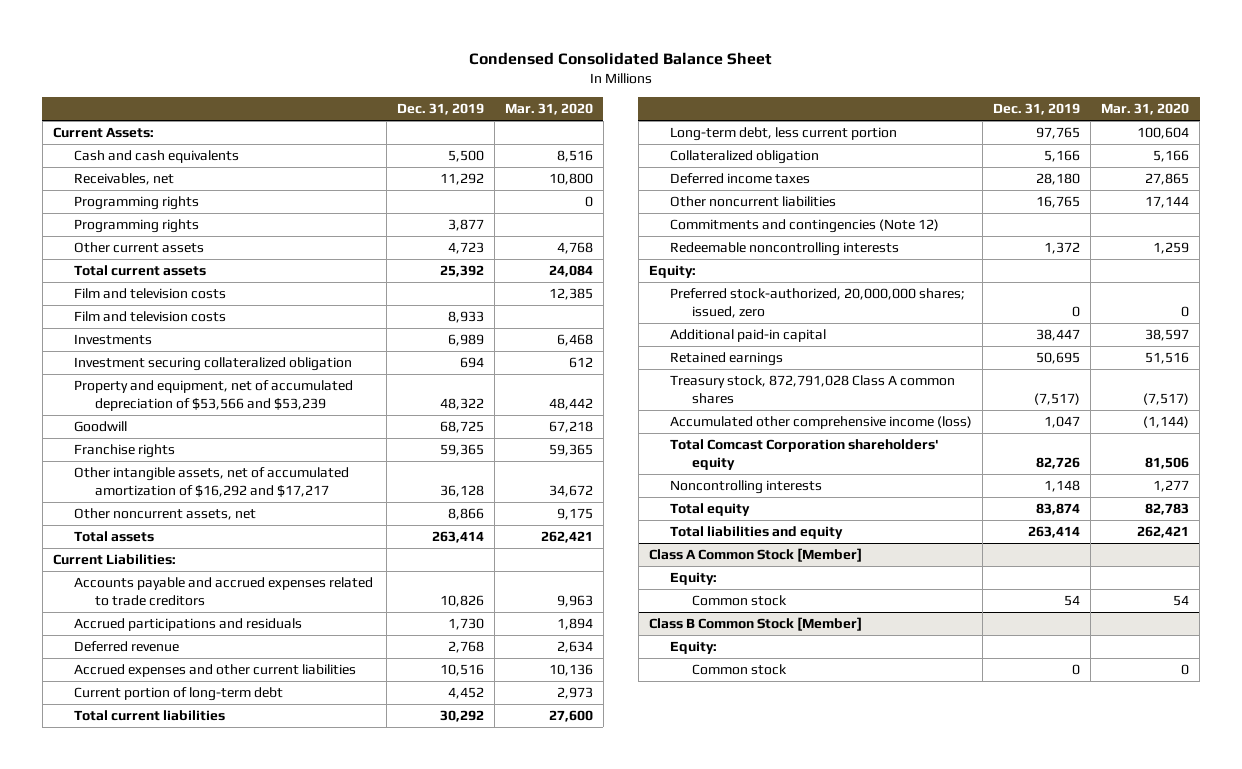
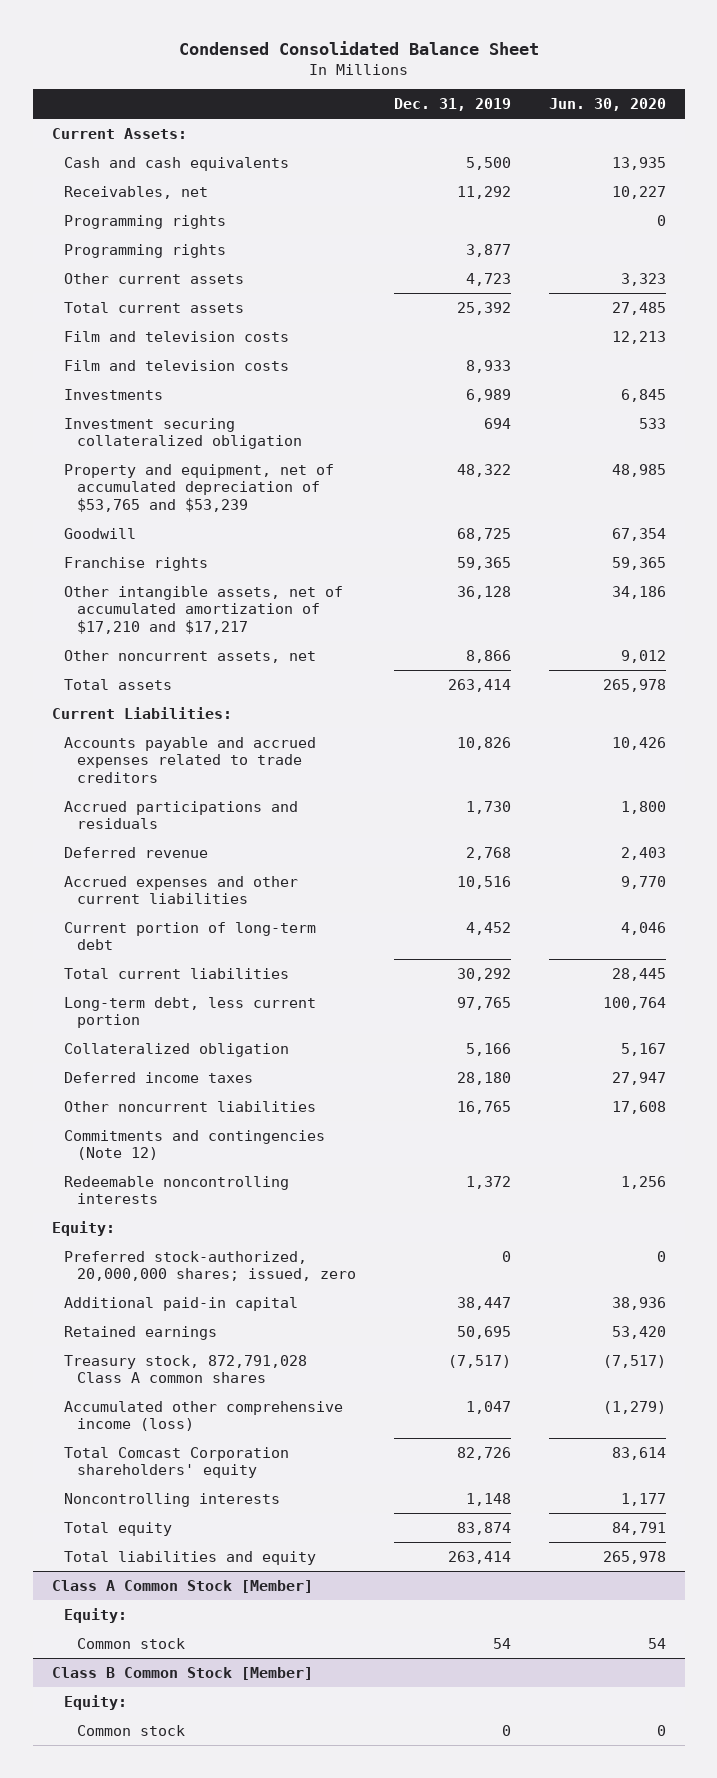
- | Dec. 31, 2019 | Mar. 31, 2020
+ | Dec. 31, 2019 | Jun. 30, 2020
- Property and equipment, net of accumulated depreciation of $53,566 and $53,239 | 48,322 | 48,442
+ Property and equipment, net of accumulated depreciation of $53,765 and $53,239 | 48,322 | 48,985
- Other intangible assets, net of accumulated amortization of $16,292 and $17,217 | 36,128 | 34,672
+ Other intangible assets, net of accumulated amortization of $17,210 and $17,217 | 36,128 | 34,186

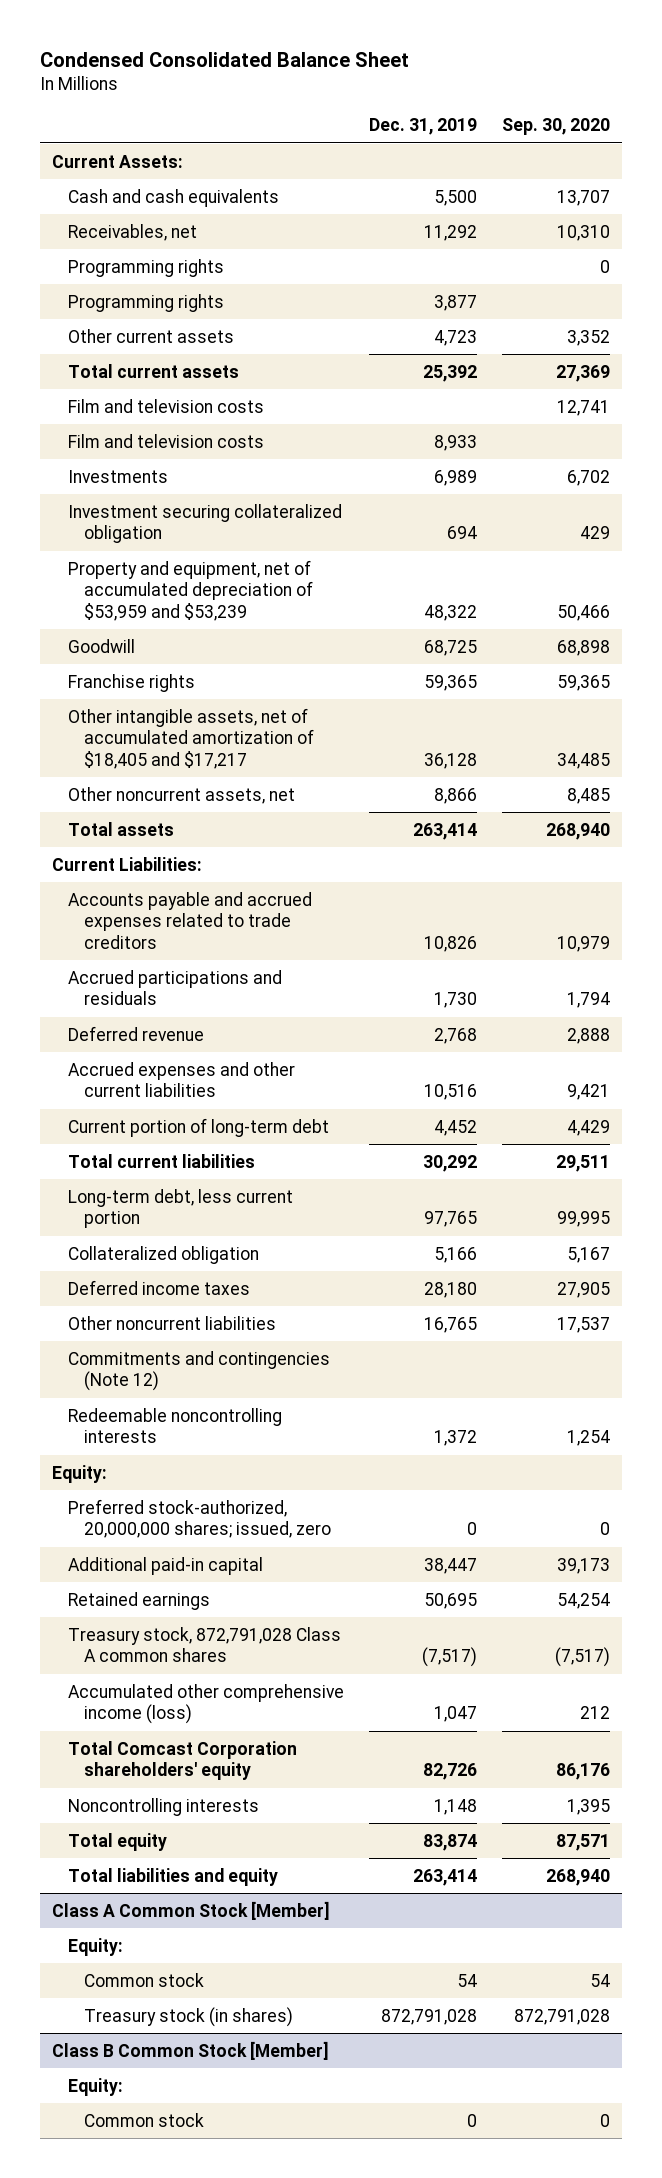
- | Dec. 31, 2019 | Jun. 30, 2020
+ | Dec. 31, 2019 | Sep. 30, 2020
- Property and equipment, net of accumulated depreciation of $53,765 and $53,239 | 48,322 | 48,985
+ Property and equipment, net of accumulated depreciation of $53,959 and $53,239 | 48,322 | 50,466
- Other intangible assets, net of accumulated amortization of $17,210 and $17,217 | 36,128 | 34,186
+ Other intangible assets, net of accumulated amortization of $18,405 and $17,217 | 36,128 | 34,485
@ Class A Common Stock [Member]
+ Treasury stock (in shares) | 872,791,028 | 872,791,028

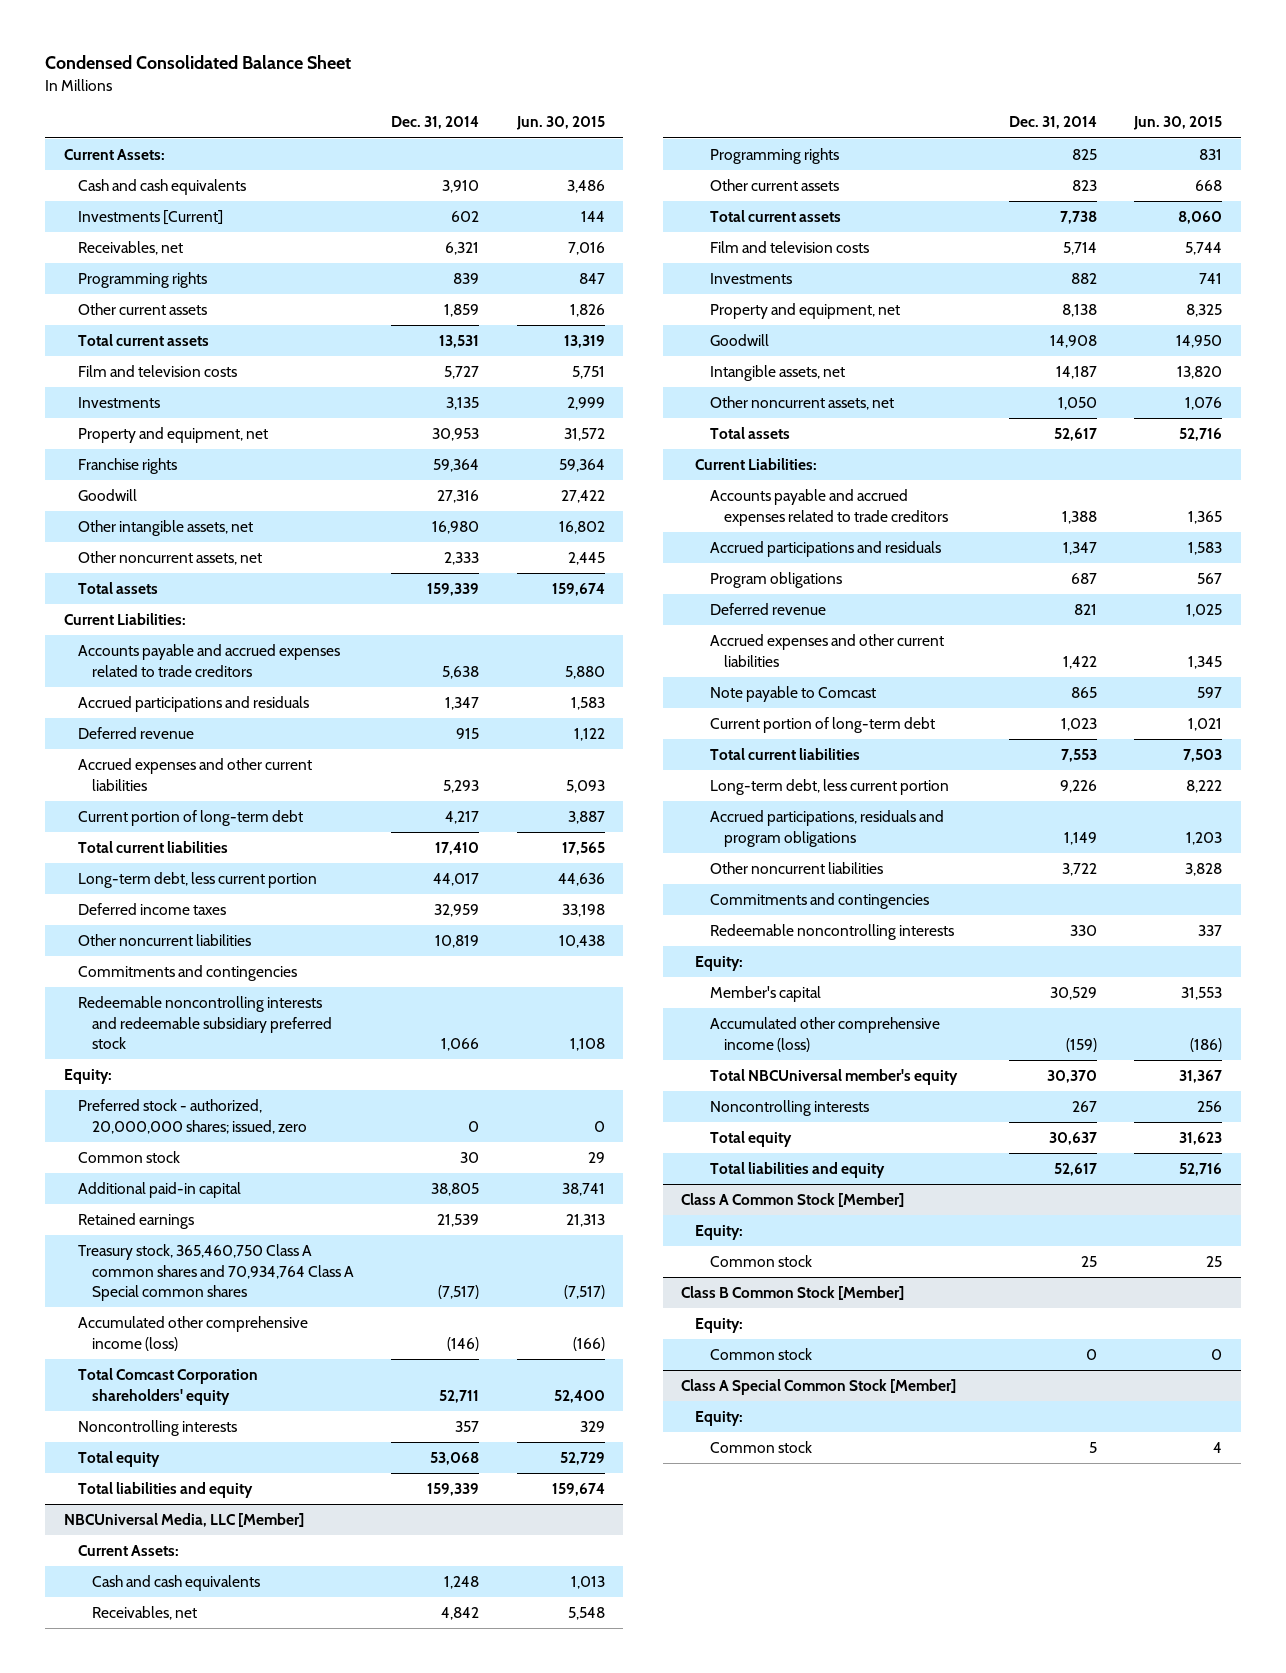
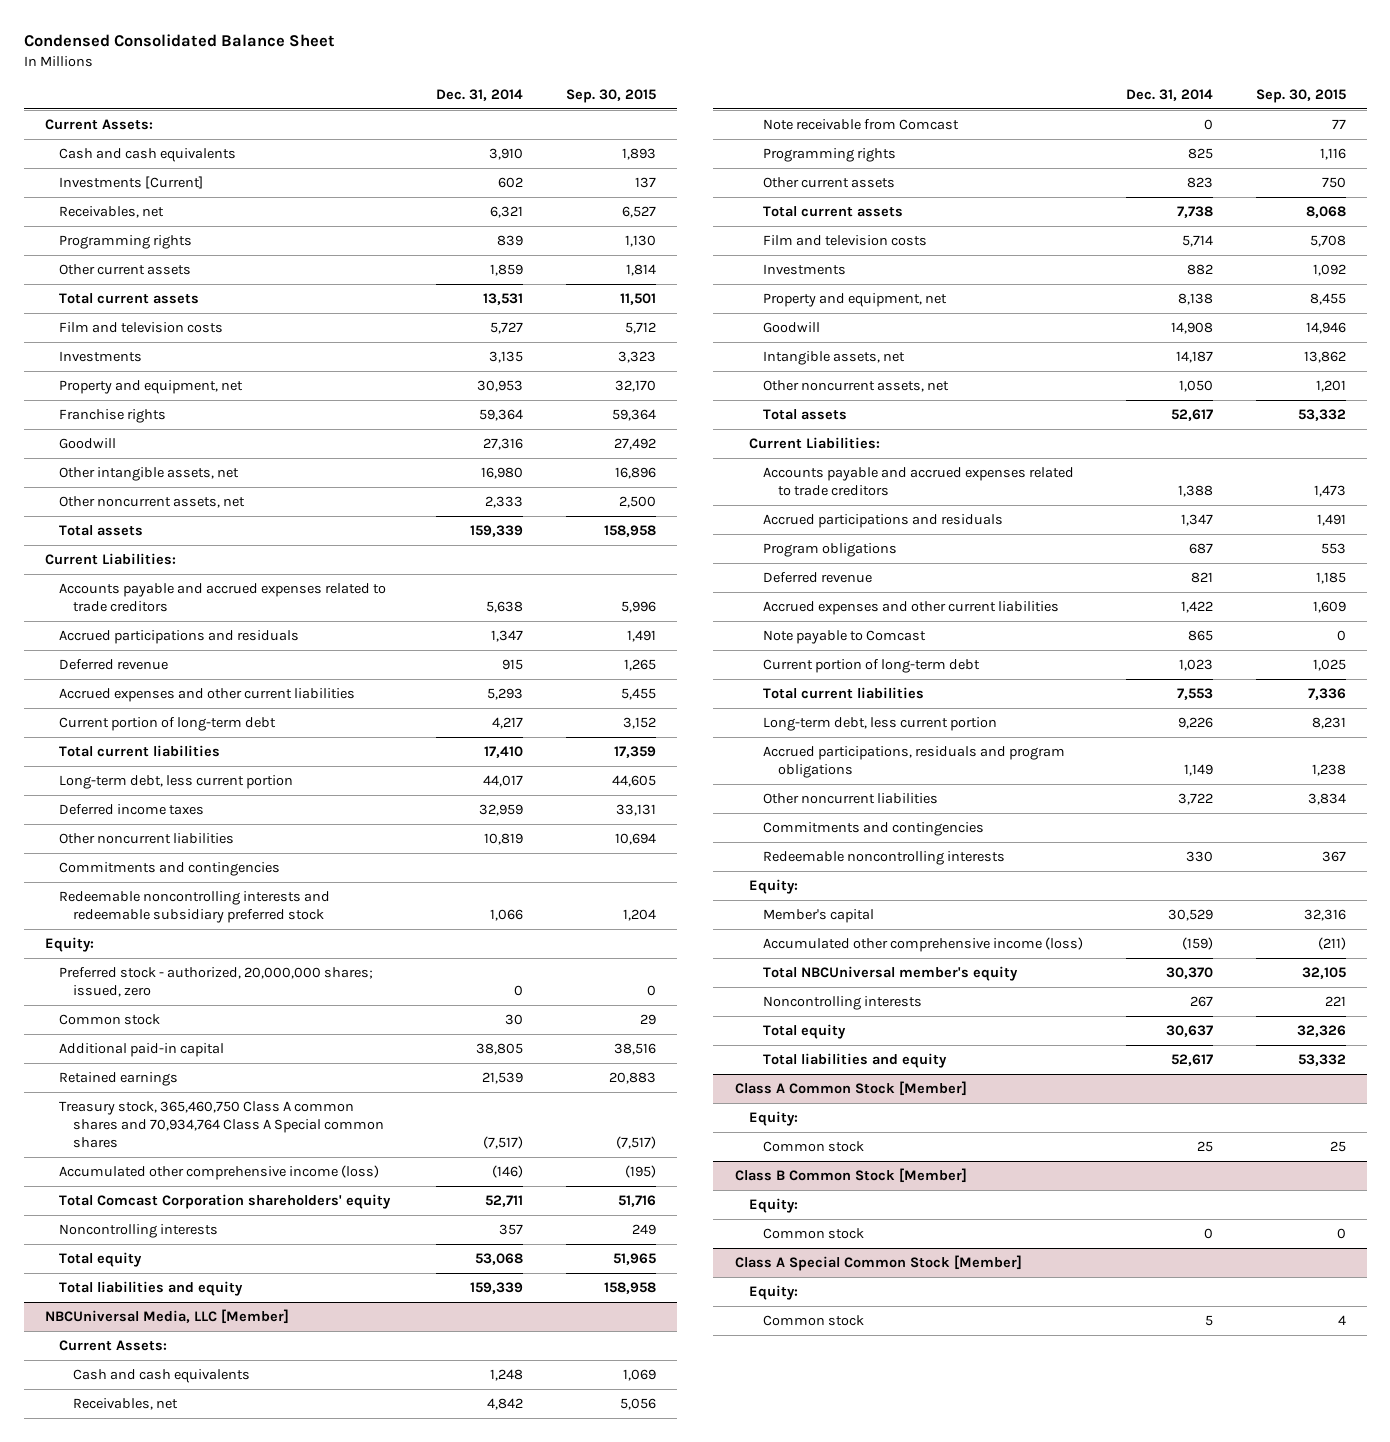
- | Dec. 31, 2014 | Jun. 30, 2015
+ | Dec. 31, 2014 | Sep. 30, 2015
@ NBCUniversal Media, LLC [Member]
+ Note receivable from Comcast | 0 | 77

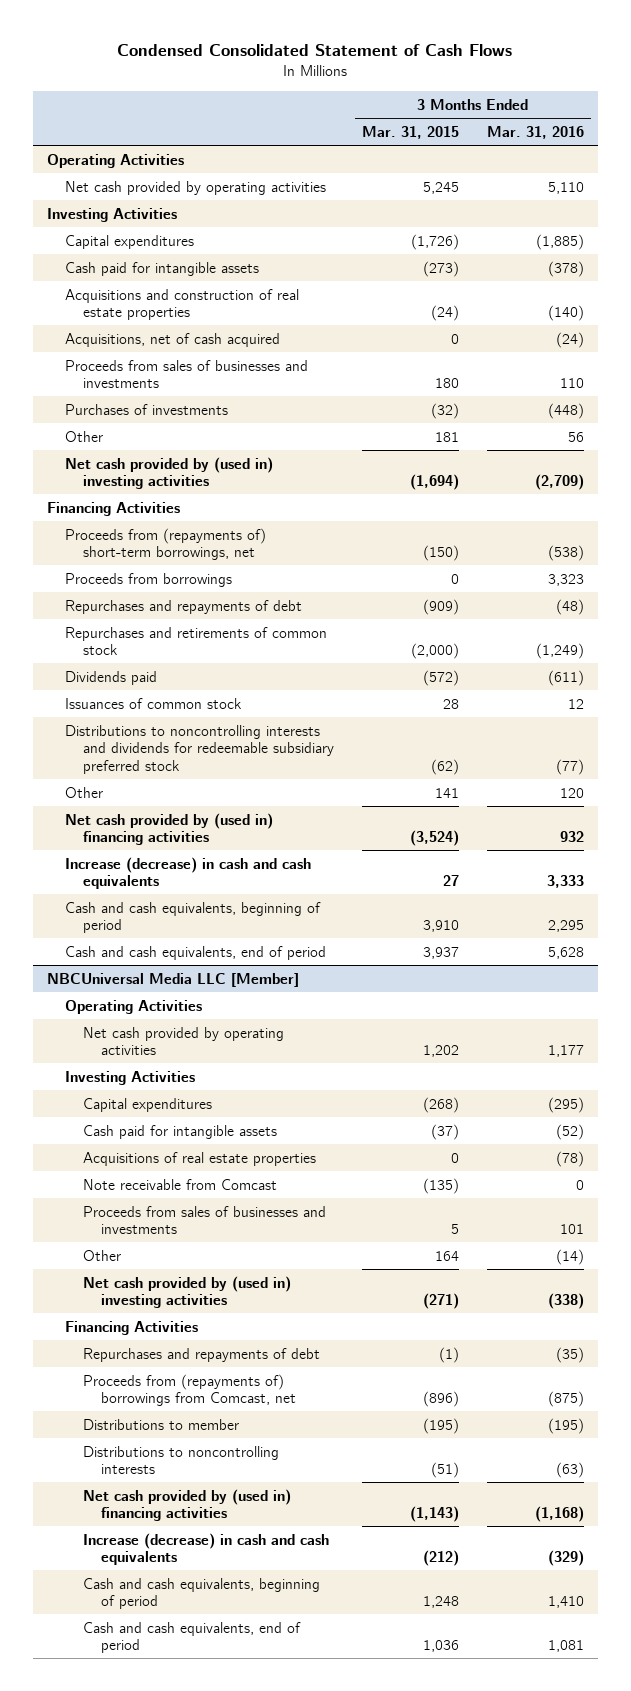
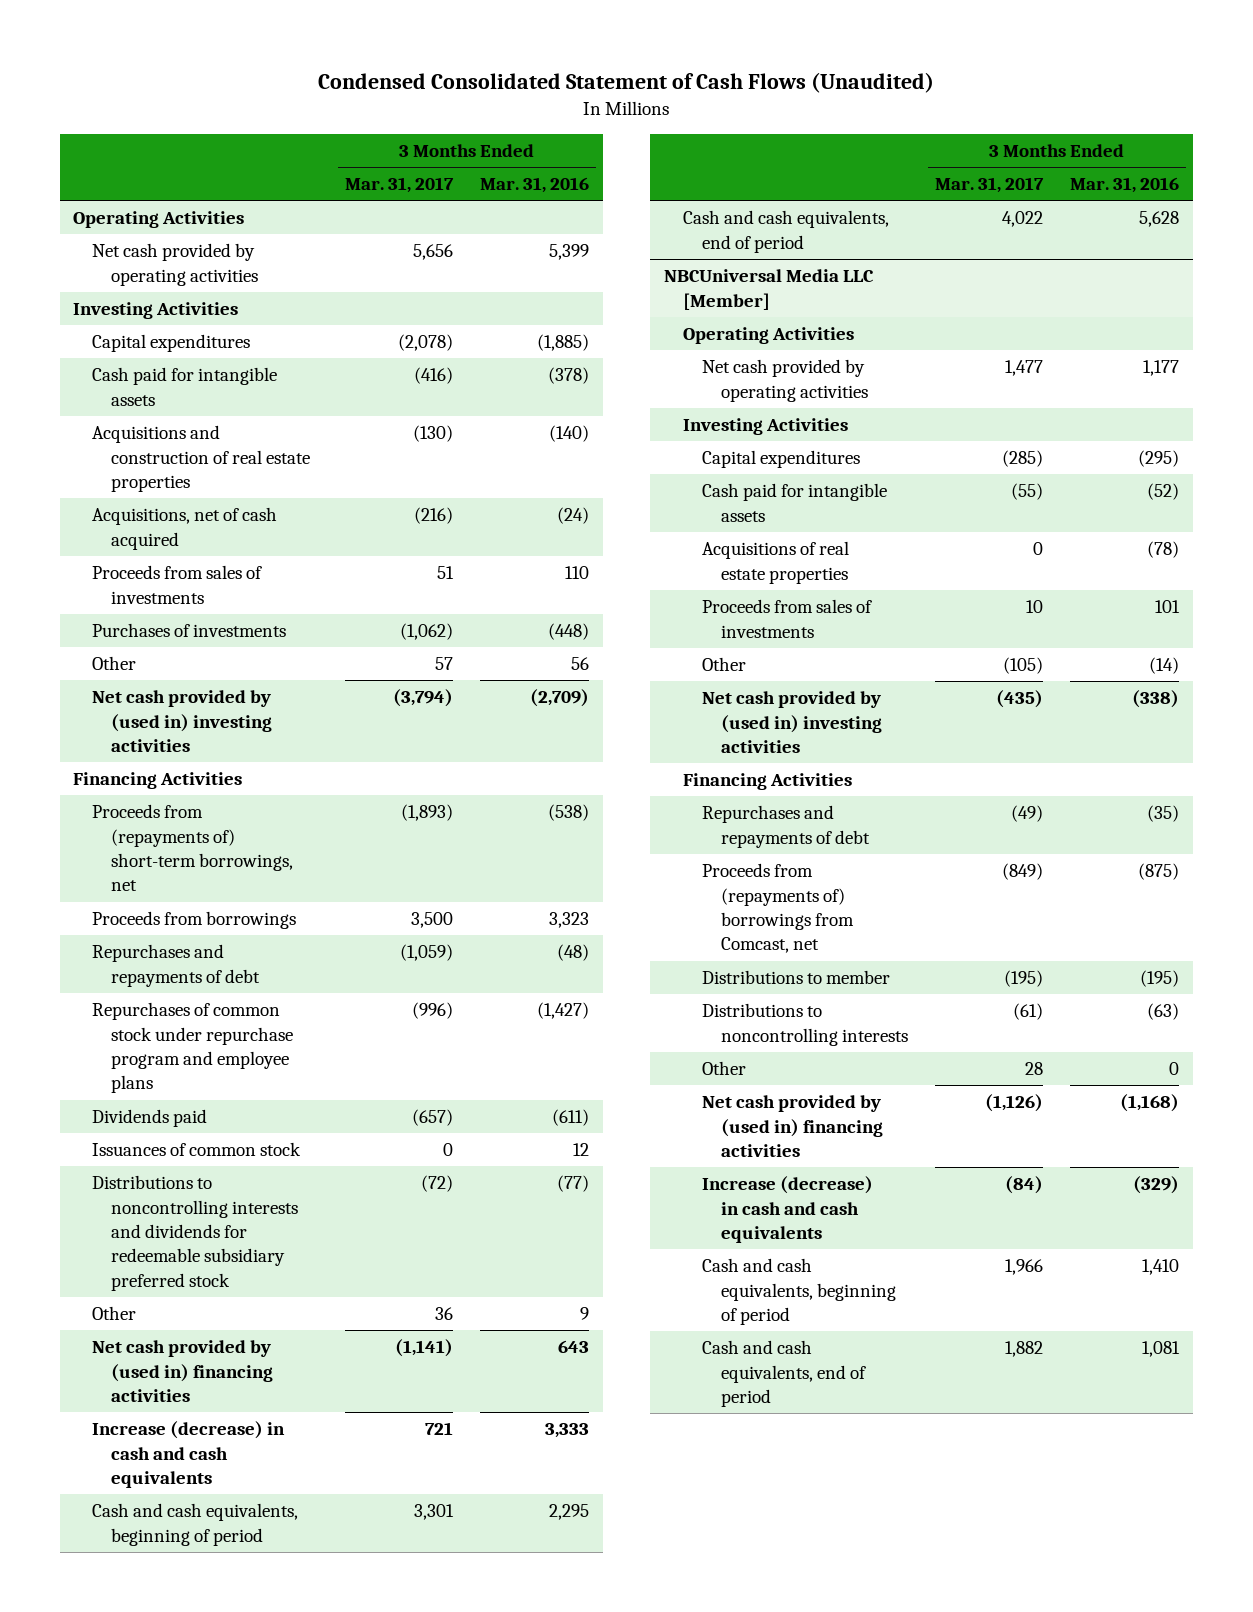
- Condensed Consolidated Statement of Cash Flows
+ Condensed Consolidated Statement of Cash Flows (Unaudited)
- | 3 Months Ended Mar. 31, 2015 | 3 Months Ended Mar. 31, 2016
+ | 3 Months Ended Mar. 31, 2017 | 3 Months Ended Mar. 31, 2016
- Net cash provided by operating activities | 5,245 | 5,110
+ Net cash provided by operating activities | 5,656 | 5,399
- Proceeds from sales of businesses and investments | 180 | 110
+ Proceeds from sales of investments | 51 | 110
- Repurchases and retirements of common stock | (2,000) | (1,249)
+ Repurchases of common stock under repurchase program and employee plans | (996) | (1,427)
- Other | 141 | 120
- Net cash provided by (used in) financing activities | (3,524) | 932
+ Other | 36 | 9
+ Net cash provided by (used in) financing activities | (1,141) | 643
@ NBCUniversal Media LLC [Member]
- Note receivable from Comcast | (135) | 0
- Proceeds from sales of businesses and investments | 5 | 101
+ Proceeds from sales of investments | 10 | 101
+ Other | 28 | 0

